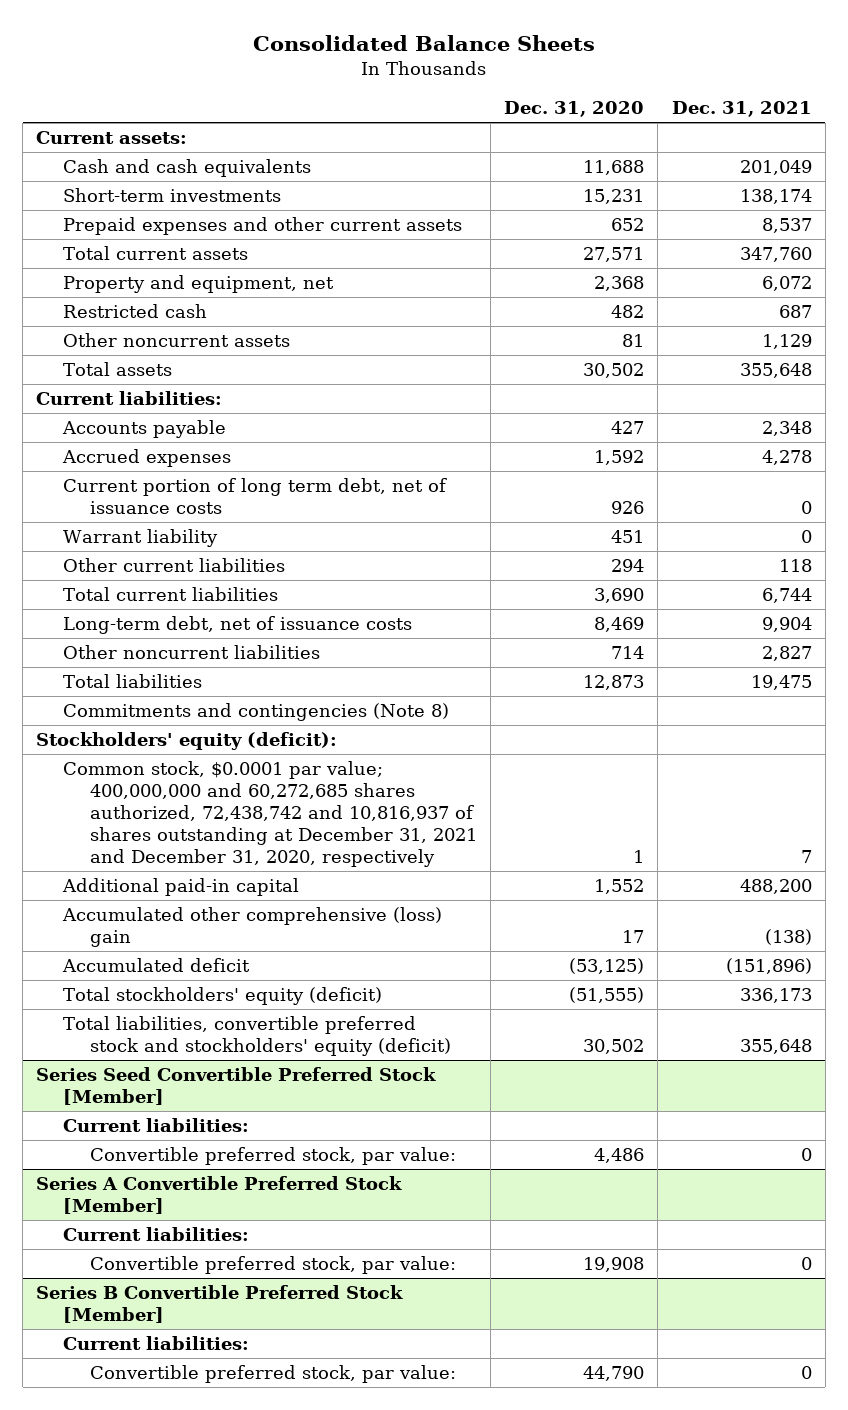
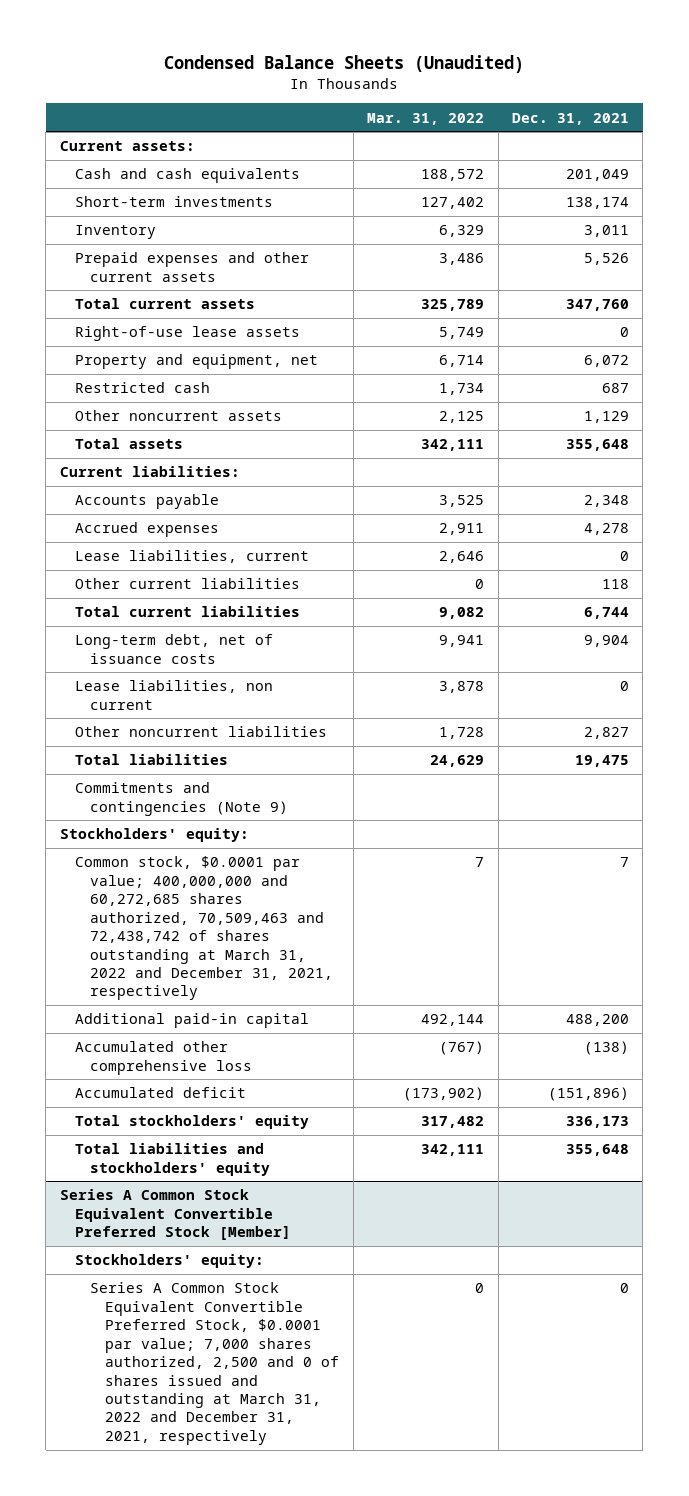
- Consolidated Balance Sheets
+ Condensed Balance Sheets (Unaudited)
- | Dec. 31, 2020 | Dec. 31, 2021
+ | Mar. 31, 2022 | Dec. 31, 2021
- Prepaid expenses and other current assets | 652 | 8,537
+ Inventory | 6,329 | 3,011
+ Prepaid expenses and other current assets | 3,486 | 5,526
+ Right-of-use lease assets | 5,749 | 0
- Current portion of long term debt, net of issuance costs | 926 | 0
- Warrant liability | 451 | 0
+ Lease liabilities, current | 2,646 | 0
+ Lease liabilities, non current | 3,878 | 0
- Commitments and contingencies (Note 8)
- Stockholders' equity (deficit):
- Common stock, $0.0001 par value; 400,000,000 and 60,272,685 shares authorized, 72,438,742 and 10,816,937 of shares outstanding at December 31, 2021 and December 31, 2020, respectively | 1 | 7
+ Commitments and contingencies (Note 9)
+ Stockholders' equity:
+ Common stock, $0.0001 par value; 400,000,000 and 60,272,685 shares authorized, 70,509,463 and 72,438,742 of shares outstanding at March 31, 2022 and December 31, 2021, respectively | 7 | 7
- Accumulated other comprehensive (loss) gain | 17 | (138)
+ Accumulated other comprehensive loss | (767) | (138)
- Total stockholders' equity (deficit) | (51,555) | 336,173
- Total liabilities, convertible preferred stock and stockholders' equity (deficit) | 30,502 | 355,648
- Series Seed Convertible Preferred Stock [Member]
- Current liabilities:
- Convertible preferred stock, par value: | 4,486 | 0
- Series A Convertible Preferred Stock [Member]
- Current liabilities:
- Convertible preferred stock, par value: | 19,908 | 0
- Series B Convertible Preferred Stock [Member]
- Current liabilities:
- Convertible preferred stock, par value: | 44,790 | 0
+ Total stockholders' equity | 317,482 | 336,173
+ Total liabilities and stockholders' equity | 342,111 | 355,648
+ Series A Common Stock Equivalent Convertible Preferred Stock [Member]
+ Stockholders' equity:
+ Series A Common Stock Equivalent Convertible Preferred Stock, $0.0001 par value; 7,000 shares authorized, 2,500 and 0 of shares issued and outstanding at March 31, 2022 and December 31, 2021, respectively | 0 | 0

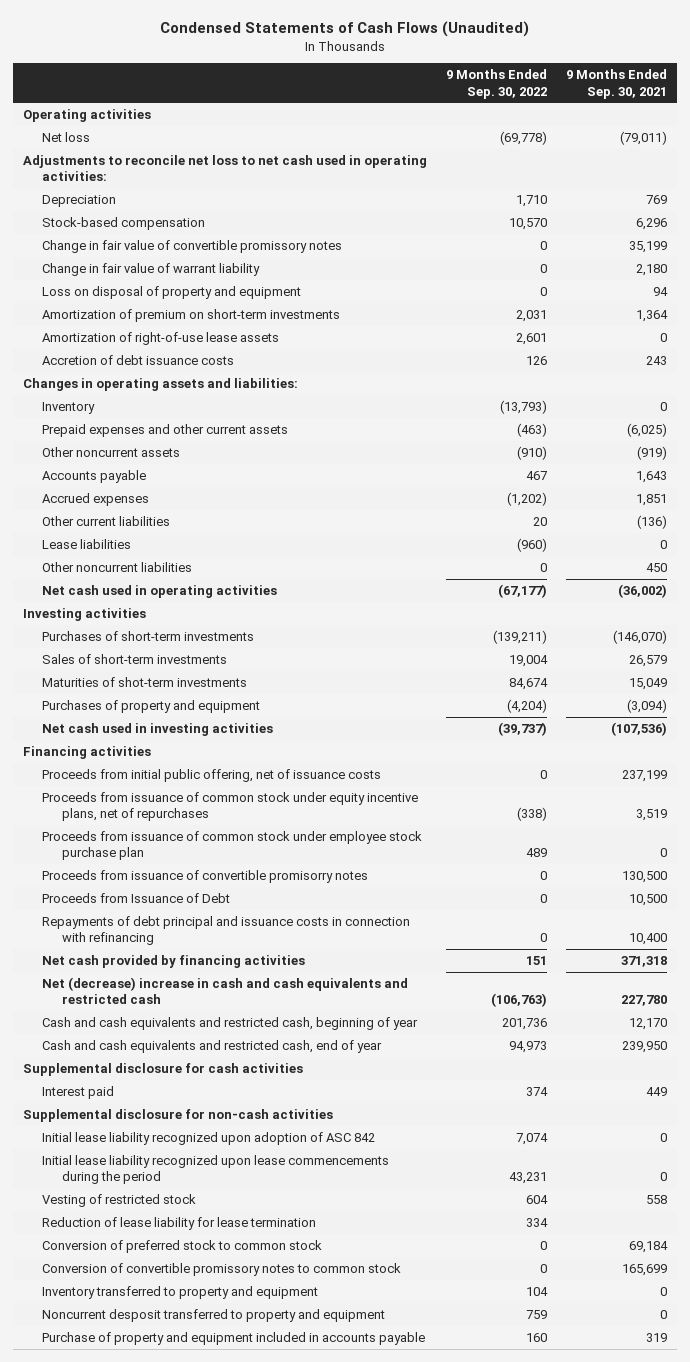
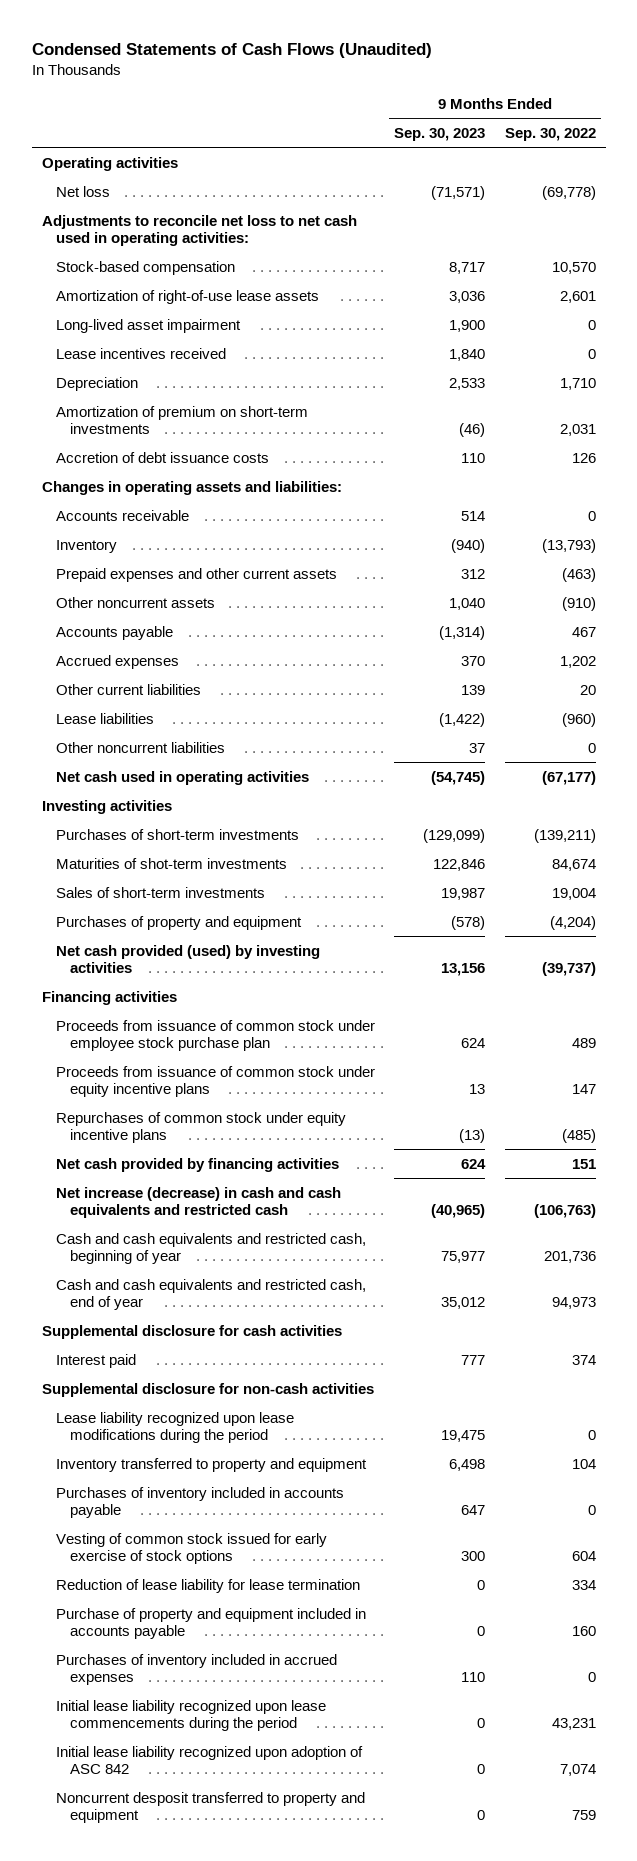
- | 9 Months Ended Sep. 30, 2022 | 9 Months Ended Sep. 30, 2021
+ | 9 Months Ended Sep. 30, 2023 | 9 Months Ended Sep. 30, 2022
- Change in fair value of convertible promissory notes | 0 | 35,199
- Change in fair value of warrant liability | 0 | 2,180
- Loss on disposal of property and equipment | 0 | 94
+ Long-lived asset impairment | 1,900 | 0
+ Lease incentives received | 1,840 | 0
moved down: Depreciation | 2,533 | 1,710
moved down: Amortization of premium on short-term investments | (46) | 2,031
+ Accounts receivable | 514 | 0
- Accrued expenses | (1,202) | 1,851
+ Accrued expenses | 370 | 1,202
moved down: Sales of short-term investments | 19,987 | 19,004
- Net cash used in investing activities | (39,737) | (107,536)
+ Net cash provided (used) by investing activities | 13,156 | (39,737)
- Proceeds from initial public offering, net of issuance costs | 0 | 237,199
- Proceeds from issuance of common stock under equity incentive plans, net of repurchases | (338) | 3,519
- Proceeds from issuance of convertible promisorry notes | 0 | 130,500
- Proceeds from Issuance of Debt | 0 | 10,500
- Repayments of debt principal and issuance costs in connection with refinancing | 0 | 10,400
+ Proceeds from issuance of common stock under equity incentive plans | 13 | 147
+ Repurchases of common stock under equity incentive plans | (13) | (485)
- Net (decrease) increase in cash and cash equivalents and restricted cash | (106,763) | 227,780
+ Net increase (decrease) in cash and cash equivalents and restricted cash | (40,965) | (106,763)
- Vesting of restricted stock | 604 | 558
- Conversion of preferred stock to common stock | 0 | 69,184
- Conversion of convertible promissory notes to common stock | 0 | 165,699
+ Lease liability recognized upon lease modifications during the period | 19,475 | 0
+ Purchases of inventory included in accounts payable | 647 | 0
+ Vesting of common stock issued for early exercise of stock options | 300 | 604
moved down: Reduction of lease liability for lease termination | 0 | 334
+ Purchases of inventory included in accrued expenses | 110 | 0
moved down: Initial lease liability recognized upon lease commencements during the period | 0 | 43,231
moved down: Initial lease liability recognized upon adoption of ASC 842 | 0 | 7,074
moved down: Noncurrent desposit transferred to property and equipment | 0 | 759

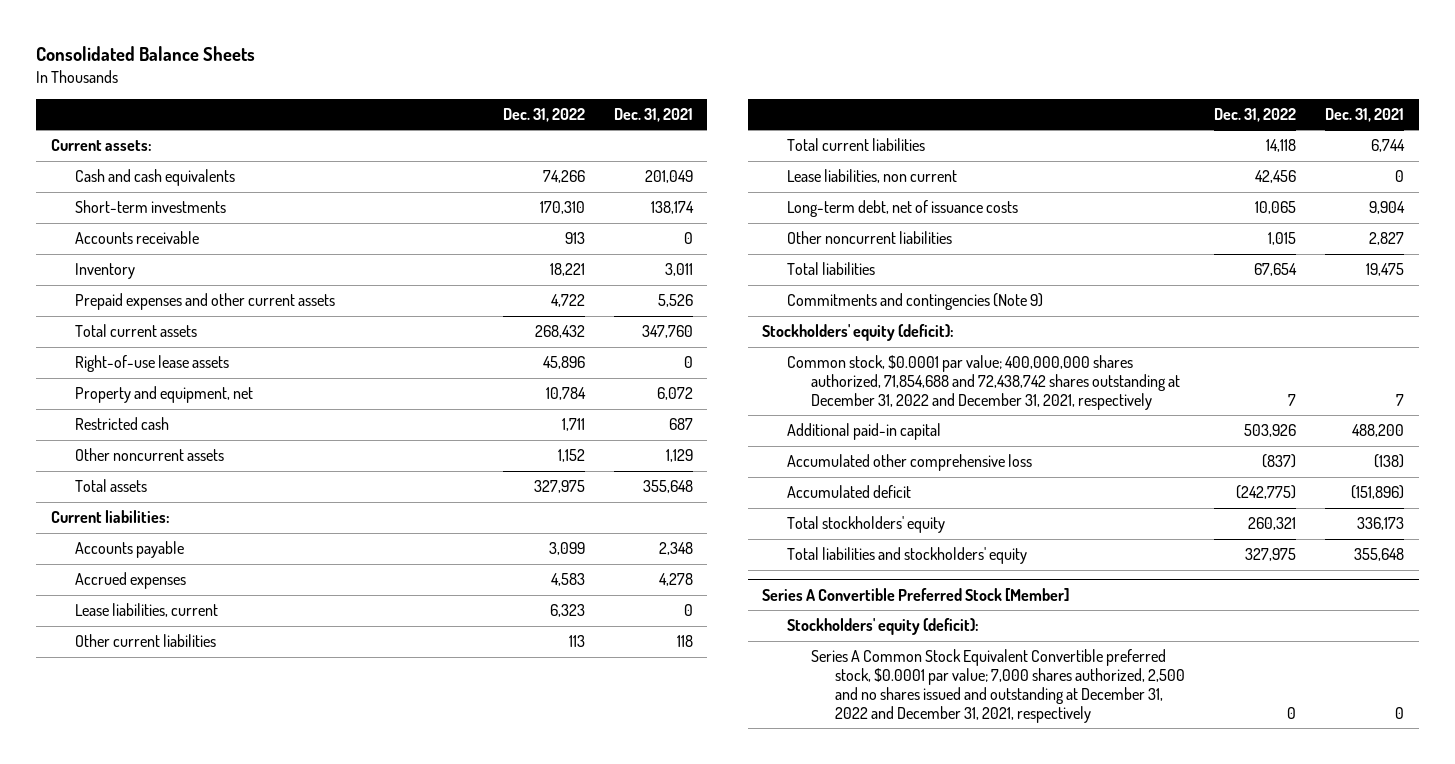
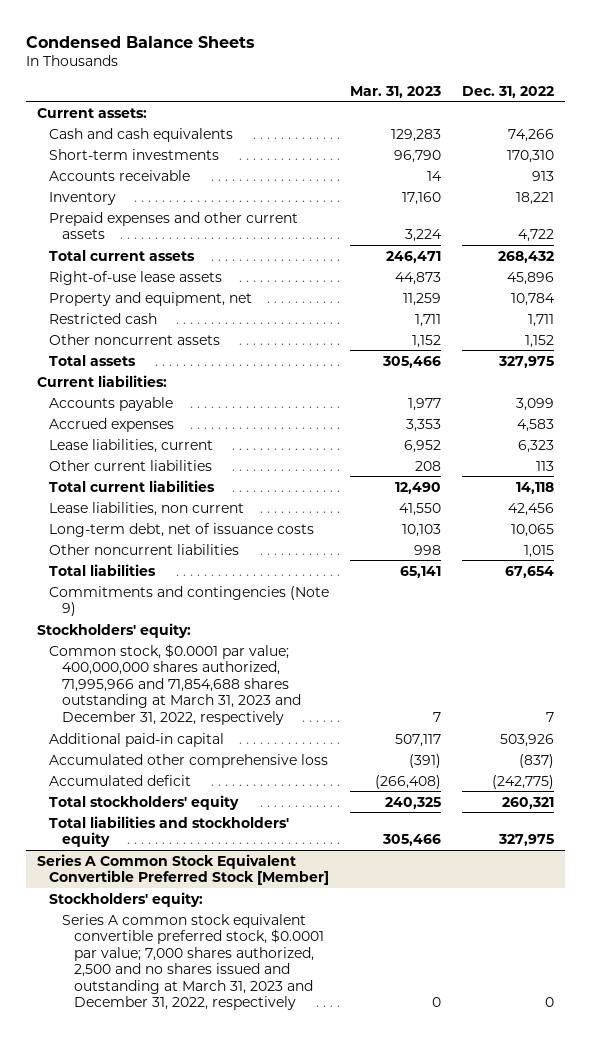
- Consolidated Balance Sheets
+ Condensed Balance Sheets
- | Dec. 31, 2022 | Dec. 31, 2021
+ | Mar. 31, 2023 | Dec. 31, 2022
- Stockholders' equity (deficit):
- Common stock, $0.0001 par value; 400,000,000 shares authorized, 71,854,688 and 72,438,742 shares outstanding at December 31, 2022 and December 31, 2021, respectively | 7 | 7
+ Stockholders' equity:
+ Common stock, $0.0001 par value; 400,000,000 shares authorized, 71,995,966 and 71,854,688 shares outstanding at March 31, 2023 and December 31, 2022, respectively | 7 | 7
- Series A Convertible Preferred Stock [Member]
- Stockholders' equity (deficit):
- Series A Common Stock Equivalent Convertible preferred stock, $0.0001 par value; 7,000 shares authorized, 2,500 and no shares issued and outstanding at December 31, 2022 and December 31, 2021, respectively | 0 | 0
+ Series A Common Stock Equivalent Convertible Preferred Stock [Member]
+ Stockholders' equity:
+ Series A common stock equivalent convertible preferred stock, $0.0001 par value; 7,000 shares authorized, 2,500 and no shares issued and outstanding at March 31, 2023 and December 31, 2022, respectively | 0 | 0

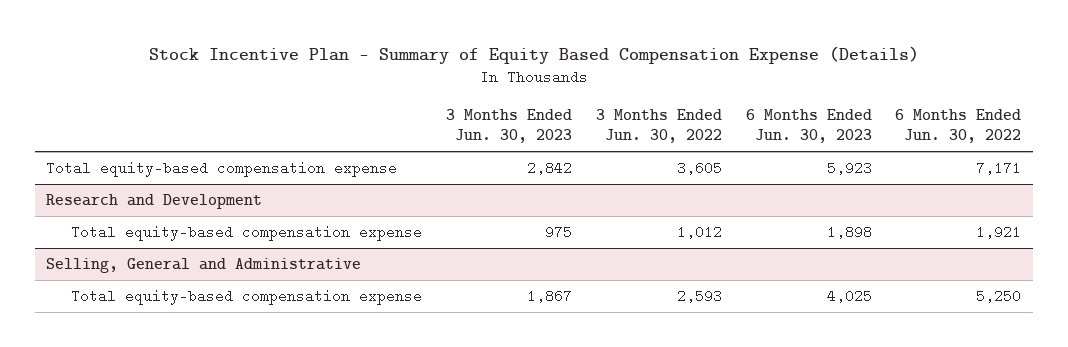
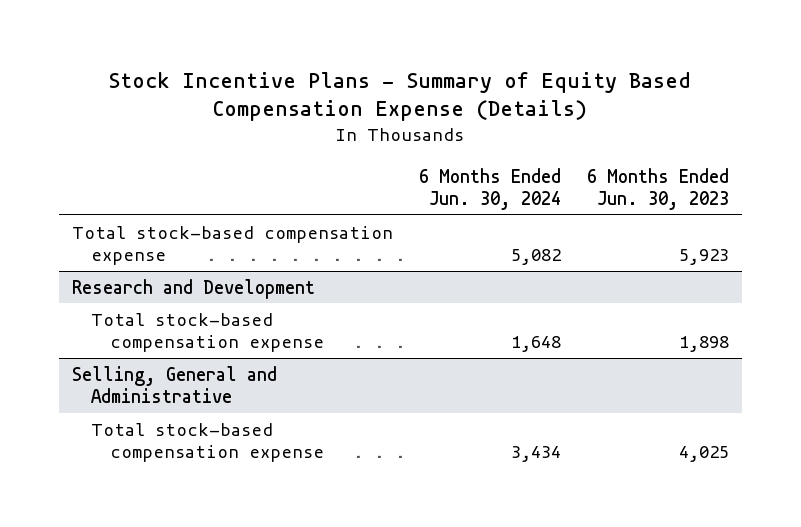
- Stock Incentive Plan - Summary of Equity Based Compensation Expense (Details)
+ Stock Incentive Plans - Summary of Equity Based Compensation Expense (Details)
- | 3 Months Ended Jun. 30, 2023 | 3 Months Ended Jun. 30, 2022 | 6 Months Ended Jun. 30, 2023 | 6 Months Ended Jun. 30, 2022
+ | 6 Months Ended Jun. 30, 2024 | 6 Months Ended Jun. 30, 2023
- Total equity-based compensation expense | 2,842 | 3,605 | 5,923 | 7,171
+ Total stock-based compensation expense | 5,082 | 5,923
@ Research and Development
- Total equity-based compensation expense | 975 | 1,012 | 1,898 | 1,921
+ Total stock-based compensation expense | 1,648 | 1,898
@ Selling, General and Administrative
- Total equity-based compensation expense | 1,867 | 2,593 | 4,025 | 5,250
+ Total stock-based compensation expense | 3,434 | 4,025

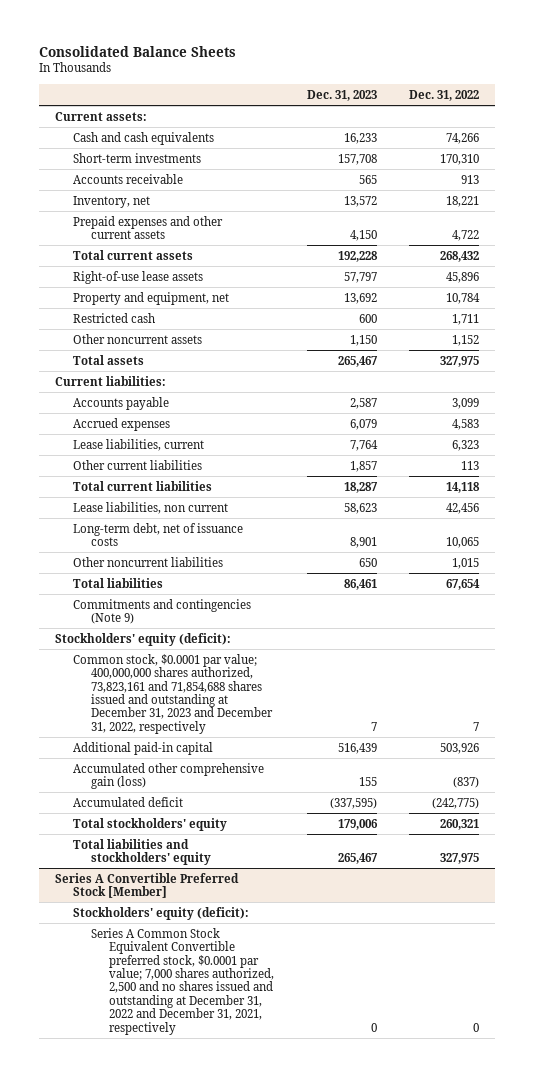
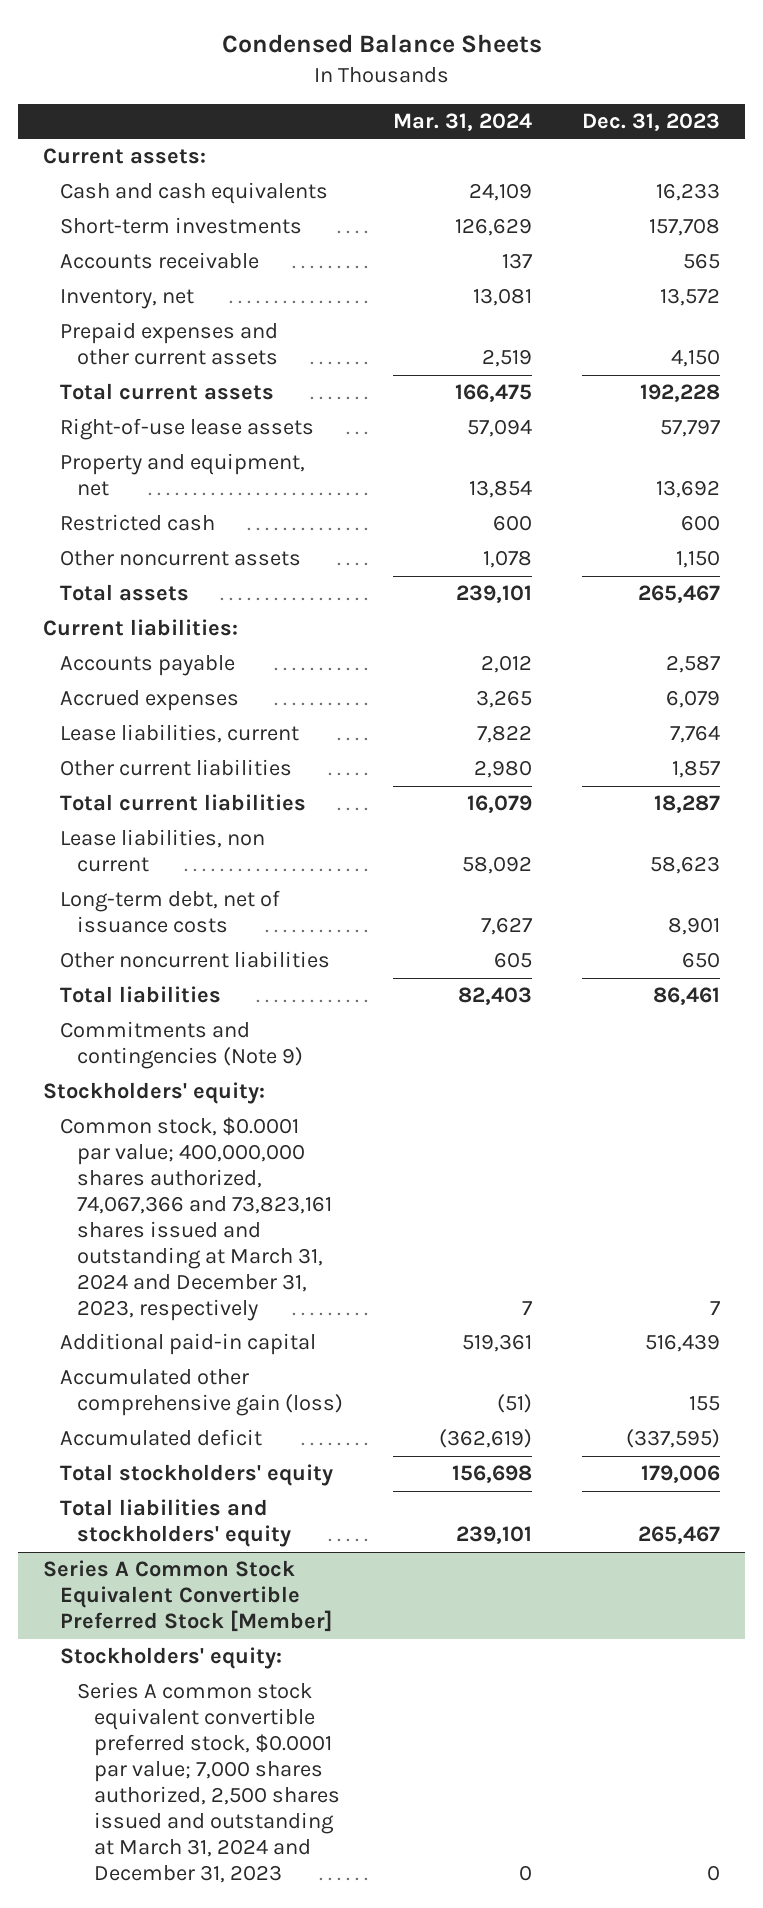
- Consolidated Balance Sheets
+ Condensed Balance Sheets
- | Dec. 31, 2023 | Dec. 31, 2022
+ | Mar. 31, 2024 | Dec. 31, 2023
- Stockholders' equity (deficit):
- Common stock, $0.0001 par value; 400,000,000 shares authorized, 73,823,161 and 71,854,688 shares issued and outstanding at December 31, 2023 and December 31, 2022, respectively | 7 | 7
+ Stockholders' equity:
+ Common stock, $0.0001 par value; 400,000,000 shares authorized, 74,067,366 and 73,823,161 shares issued and outstanding at March 31, 2024 and December 31, 2023, respectively | 7 | 7
- Series A Convertible Preferred Stock [Member]
- Stockholders' equity (deficit):
- Series A Common Stock Equivalent Convertible preferred stock, $0.0001 par value; 7,000 shares authorized, 2,500 and no shares issued and outstanding at December 31, 2022 and December 31, 2021, respectively | 0 | 0
+ Series A Common Stock Equivalent Convertible Preferred Stock [Member]
+ Stockholders' equity:
+ Series A common stock equivalent convertible preferred stock, $0.0001 par value; 7,000 shares authorized, 2,500 shares issued and outstanding at March 31, 2024 and December 31, 2023 | 0 | 0

